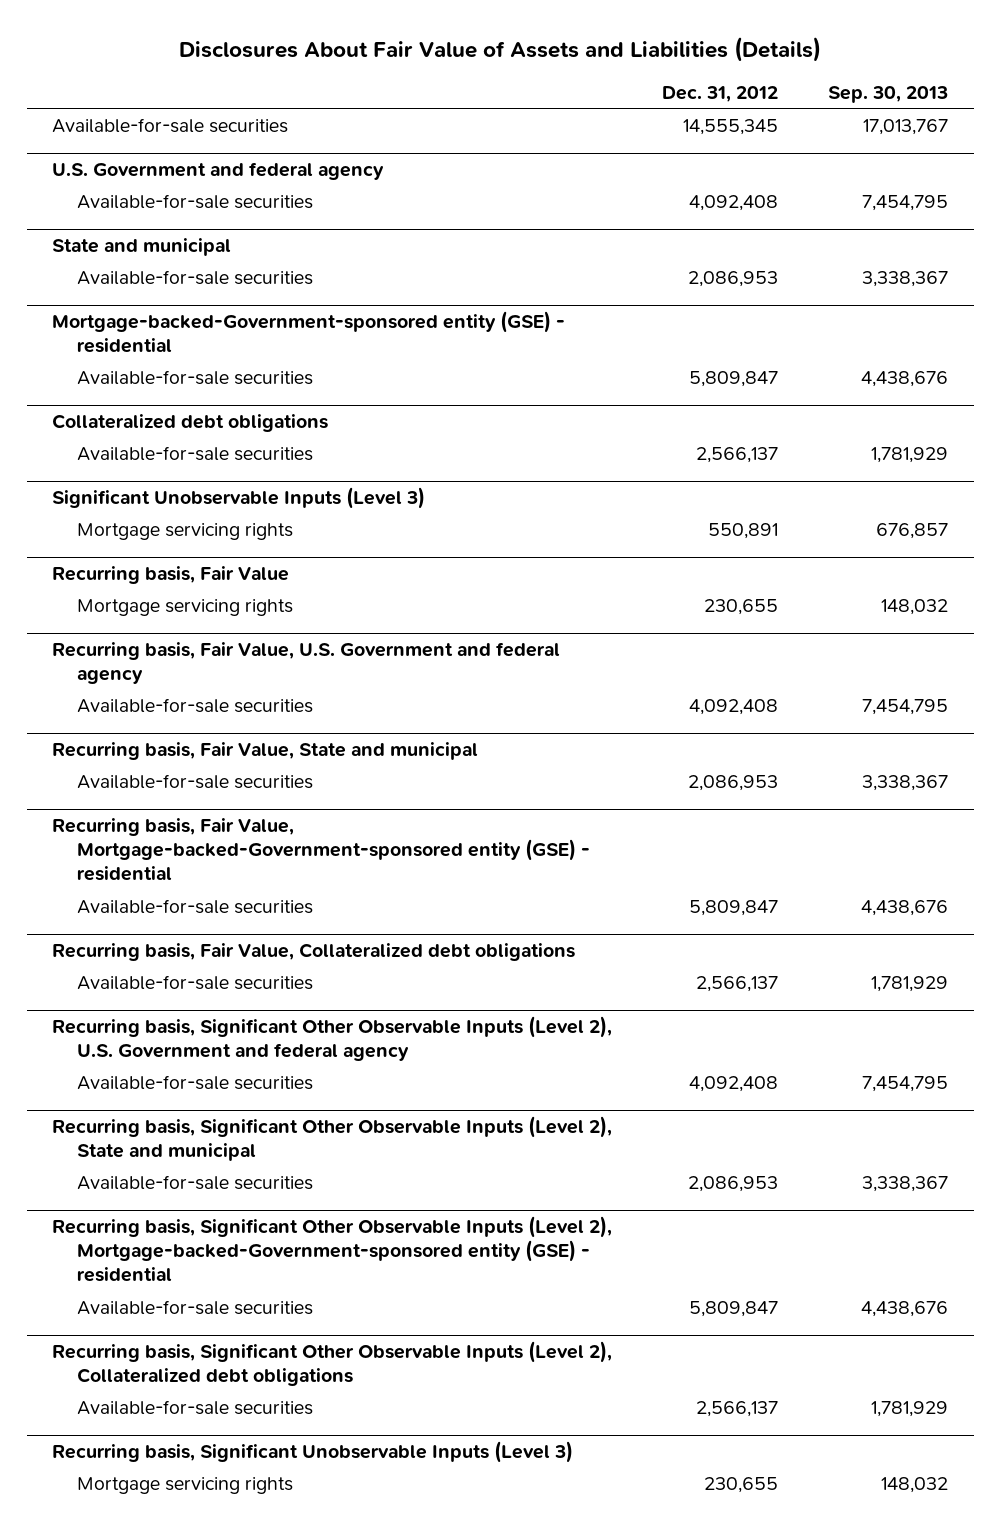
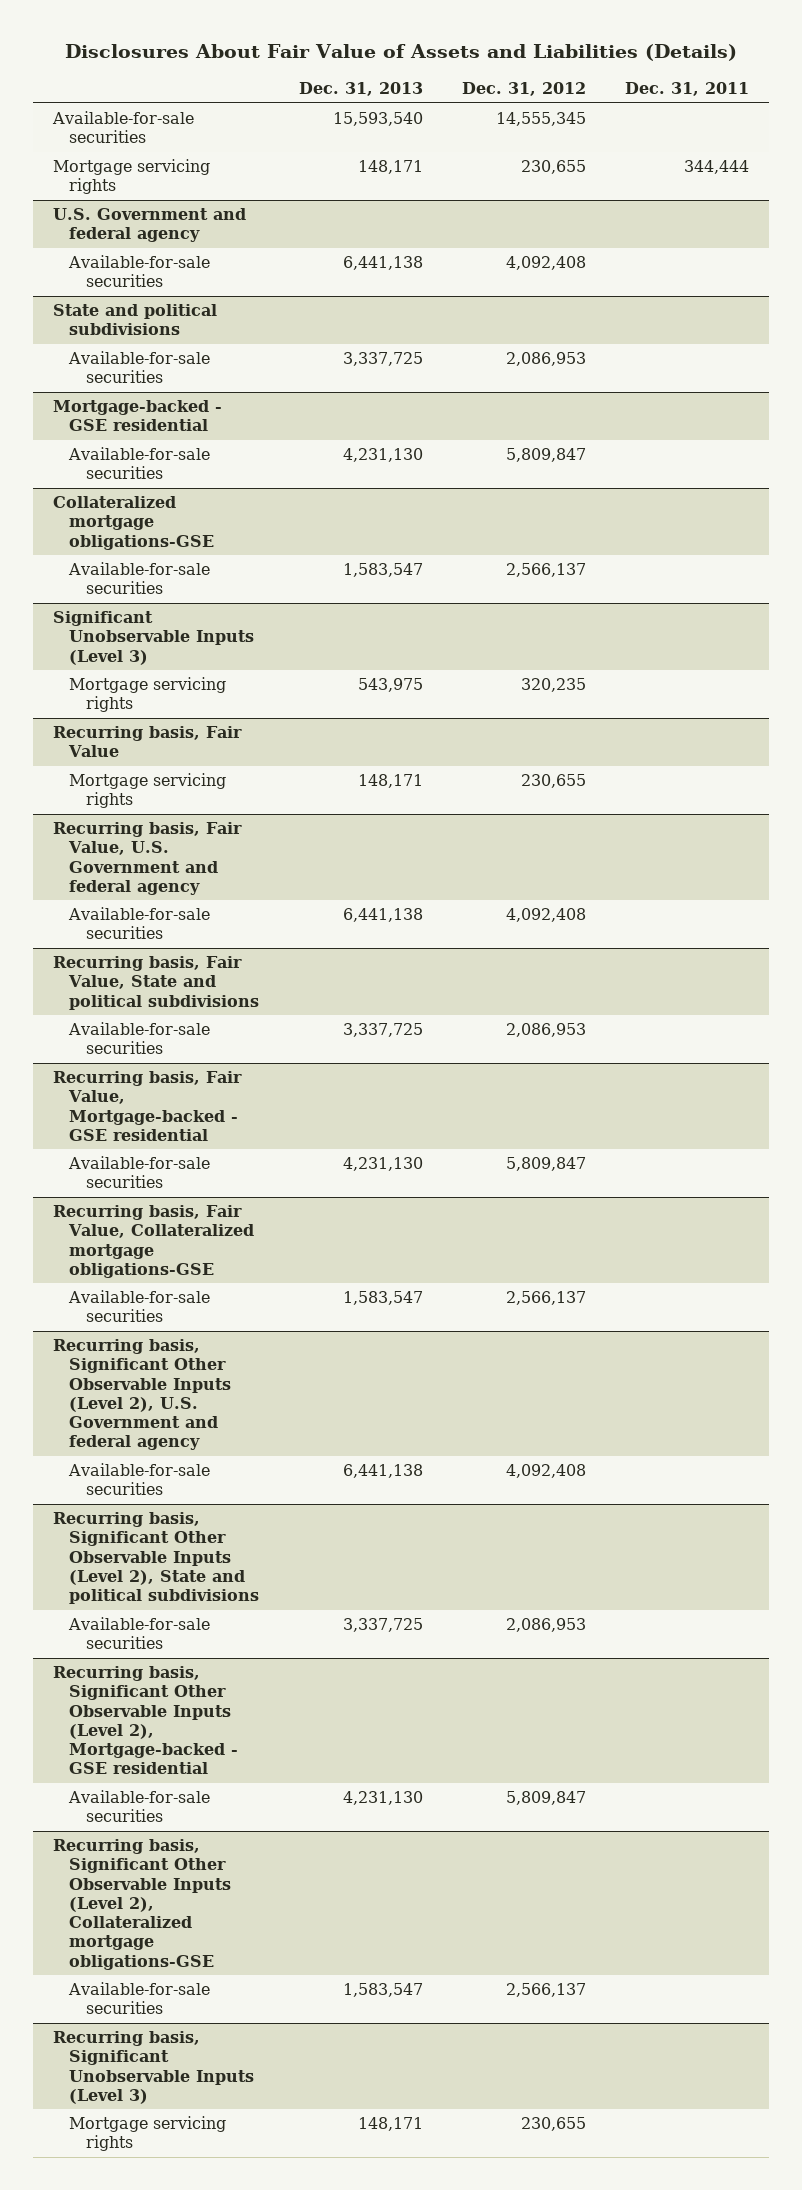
- | Dec. 31, 2012 | Sep. 30, 2013
+ | Dec. 31, 2013 | Dec. 31, 2012 | Dec. 31, 2011
+ Mortgage servicing rights | 148,171 | 230,655 | 344,444
- State and municipal
+ State and political subdivisions
- Mortgage-backed-Government-sponsored entity (GSE) - residential
+ Mortgage-backed - GSE residential
- Collateralized debt obligations
+ Collateralized mortgage obligations-GSE
@ Significant Unobservable Inputs (Level 3)
- Mortgage servicing rights | 550,891 | 676,857
+ Mortgage servicing rights | 543,975 | 320,235 |
- Recurring basis, Fair Value, State and municipal
+ Recurring basis, Fair Value, State and political subdivisions
- Recurring basis, Fair Value, Mortgage-backed-Government-sponsored entity (GSE) - residential
+ Recurring basis, Fair Value, Mortgage-backed - GSE residential
- Recurring basis, Fair Value, Collateralized debt obligations
+ Recurring basis, Fair Value, Collateralized mortgage obligations-GSE
- Recurring basis, Significant Other Observable Inputs (Level 2), State and municipal
+ Recurring basis, Significant Other Observable Inputs (Level 2), State and political subdivisions
- Recurring basis, Significant Other Observable Inputs (Level 2), Mortgage-backed-Government-sponsored entity (GSE) - residential
+ Recurring basis, Significant Other Observable Inputs (Level 2), Mortgage-backed - GSE residential
- Recurring basis, Significant Other Observable Inputs (Level 2), Collateralized debt obligations
+ Recurring basis, Significant Other Observable Inputs (Level 2), Collateralized mortgage obligations-GSE

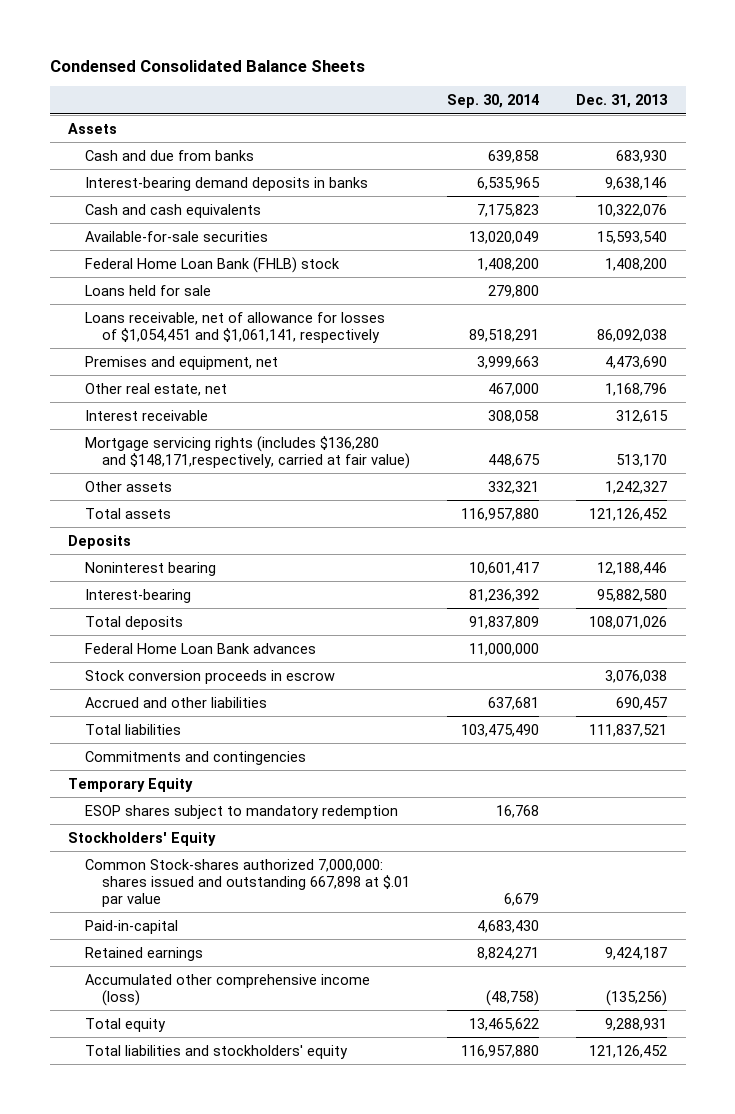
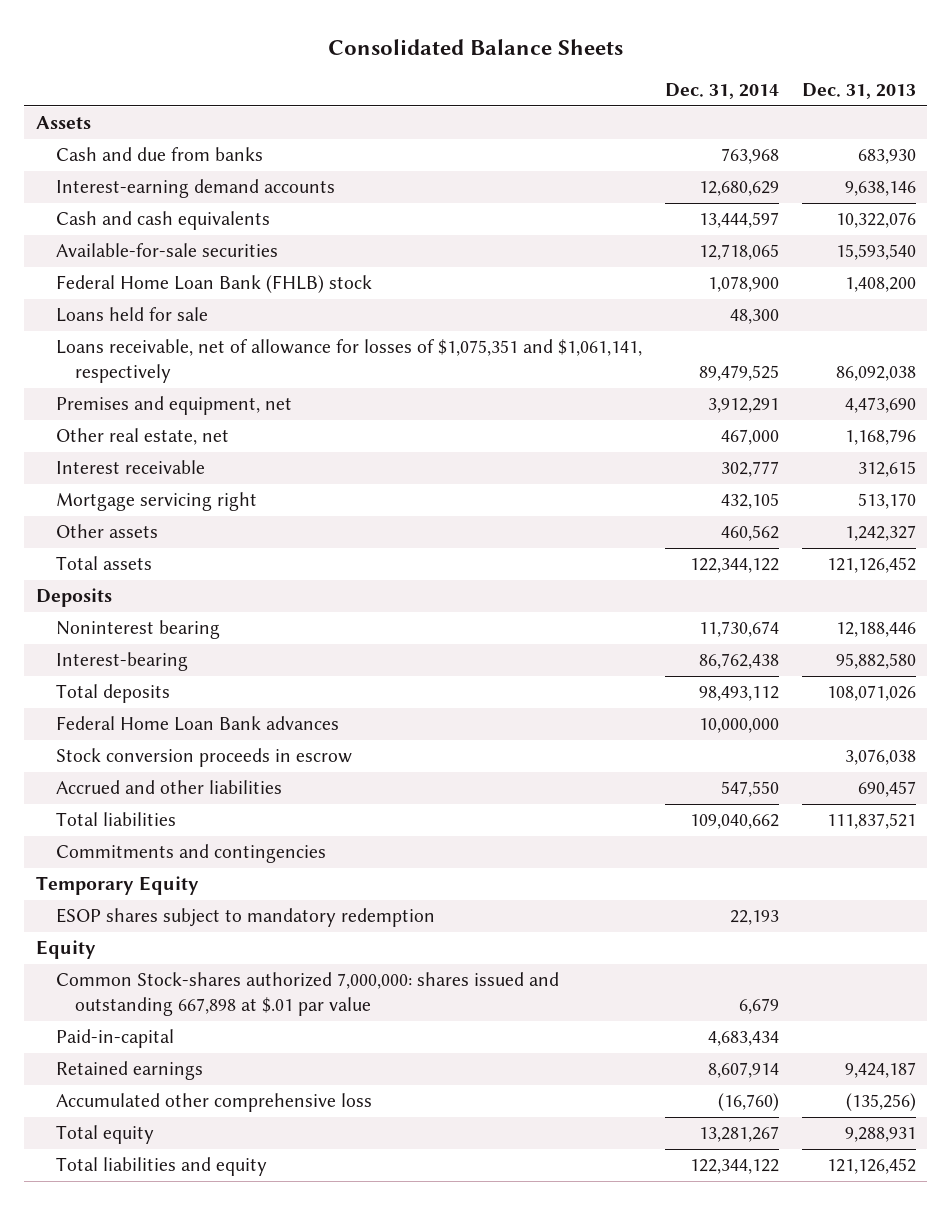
- Condensed Consolidated Balance Sheets
+ Consolidated Balance Sheets
- | Sep. 30, 2014 | Dec. 31, 2013
+ | Dec. 31, 2014 | Dec. 31, 2013
- Interest-bearing demand deposits in banks | 6,535,965 | 9,638,146
+ Interest-earning demand accounts | 12,680,629 | 9,638,146
- Loans receivable, net of allowance for losses of $1,054,451 and $1,061,141, respectively | 89,518,291 | 86,092,038
+ Loans receivable, net of allowance for losses of $1,075,351 and $1,061,141, respectively | 89,479,525 | 86,092,038
- Mortgage servicing rights (includes $136,280 and $148,171,respectively, carried at fair value) | 448,675 | 513,170
+ Mortgage servicing right | 432,105 | 513,170
- Stockholders' Equity
+ Equity
- Accumulated other comprehensive income (loss) | (48,758) | (135,256)
+ Accumulated other comprehensive loss | (16,760) | (135,256)
- Total liabilities and stockholders' equity | 116,957,880 | 121,126,452
+ Total liabilities and equity | 122,344,122 | 121,126,452

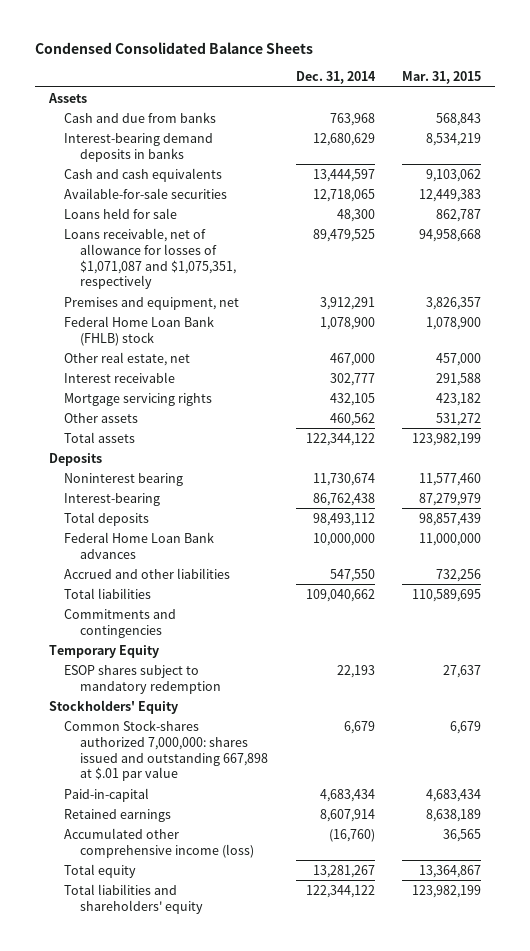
- Consolidated Balance Sheets
+ Condensed Consolidated Balance Sheets
- | Dec. 31, 2014 | Dec. 31, 2013
+ | Dec. 31, 2014 | Mar. 31, 2015
- Interest-earning demand accounts | 12,680,629 | 9,638,146
+ Interest-bearing demand deposits in banks | 12,680,629 | 8,534,219
- Loans receivable, net of allowance for losses of $1,075,351 and $1,061,141, respectively | 89,479,525 | 86,092,038
+ Loans receivable, net of allowance for losses of $1,071,087 and $1,075,351, respectively | 89,479,525 | 94,958,668
moved down: Federal Home Loan Bank (FHLB) stock | 1,078,900 | 1,078,900
- Mortgage servicing right | 432,105 | 513,170
+ Mortgage servicing rights | 432,105 | 423,182
- Stock conversion proceeds in escrow | | 3,076,038
- Equity
+ Stockholders' Equity
- Accumulated other comprehensive loss | (16,760) | (135,256)
+ Accumulated other comprehensive income (loss) | (16,760) | 36,565
- Total liabilities and equity | 122,344,122 | 121,126,452
+ Total liabilities and shareholders' equity | 122,344,122 | 123,982,199

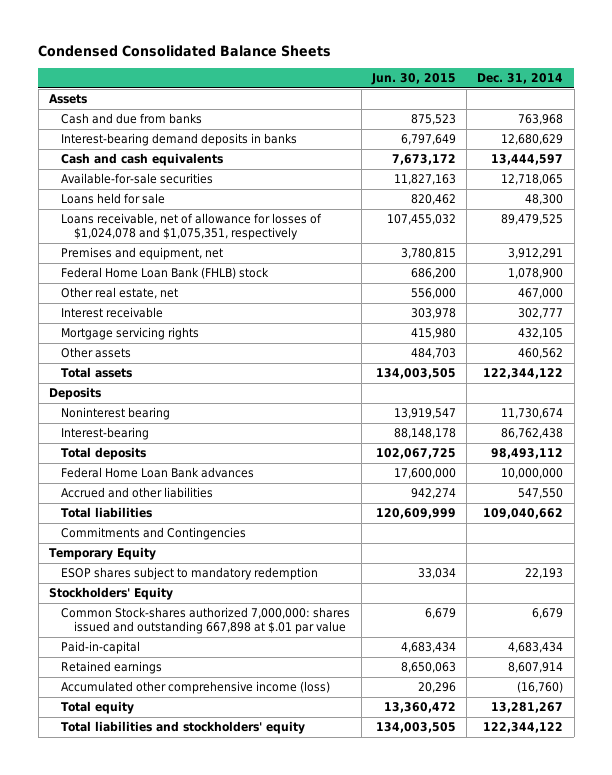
- | Dec. 31, 2014 | Mar. 31, 2015
+ | Jun. 30, 2015 | Dec. 31, 2014
- Loans receivable, net of allowance for losses of $1,071,087 and $1,075,351, respectively | 89,479,525 | 94,958,668
+ Loans receivable, net of allowance for losses of $1,024,078 and $1,075,351, respectively | 107,455,032 | 89,479,525
- Commitments and contingencies
+ Commitments and Contingencies
- Total liabilities and shareholders' equity | 122,344,122 | 123,982,199
+ Total liabilities and stockholders' equity | 134,003,505 | 122,344,122

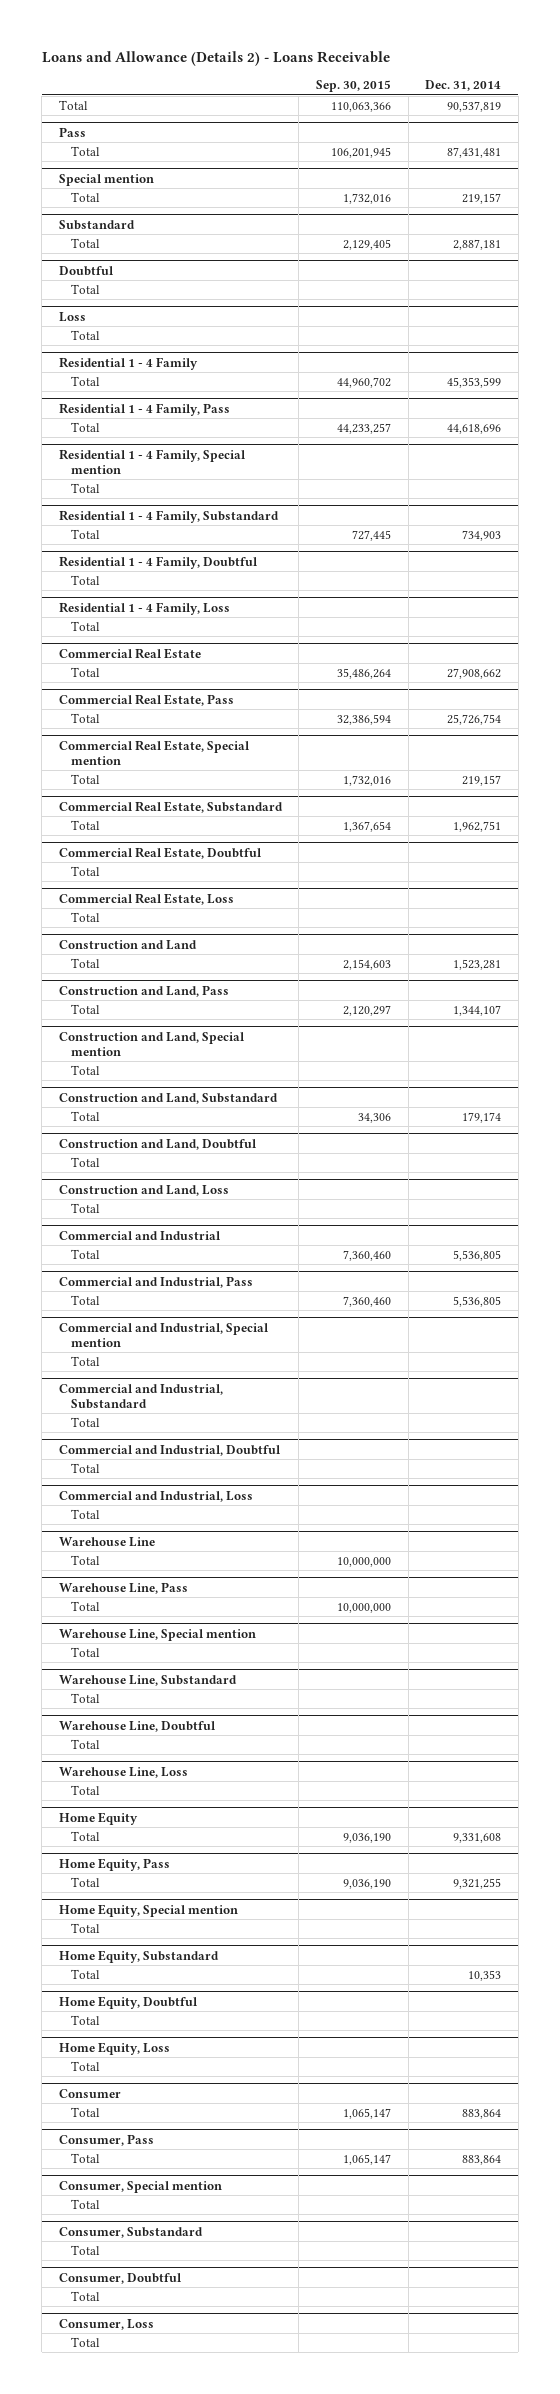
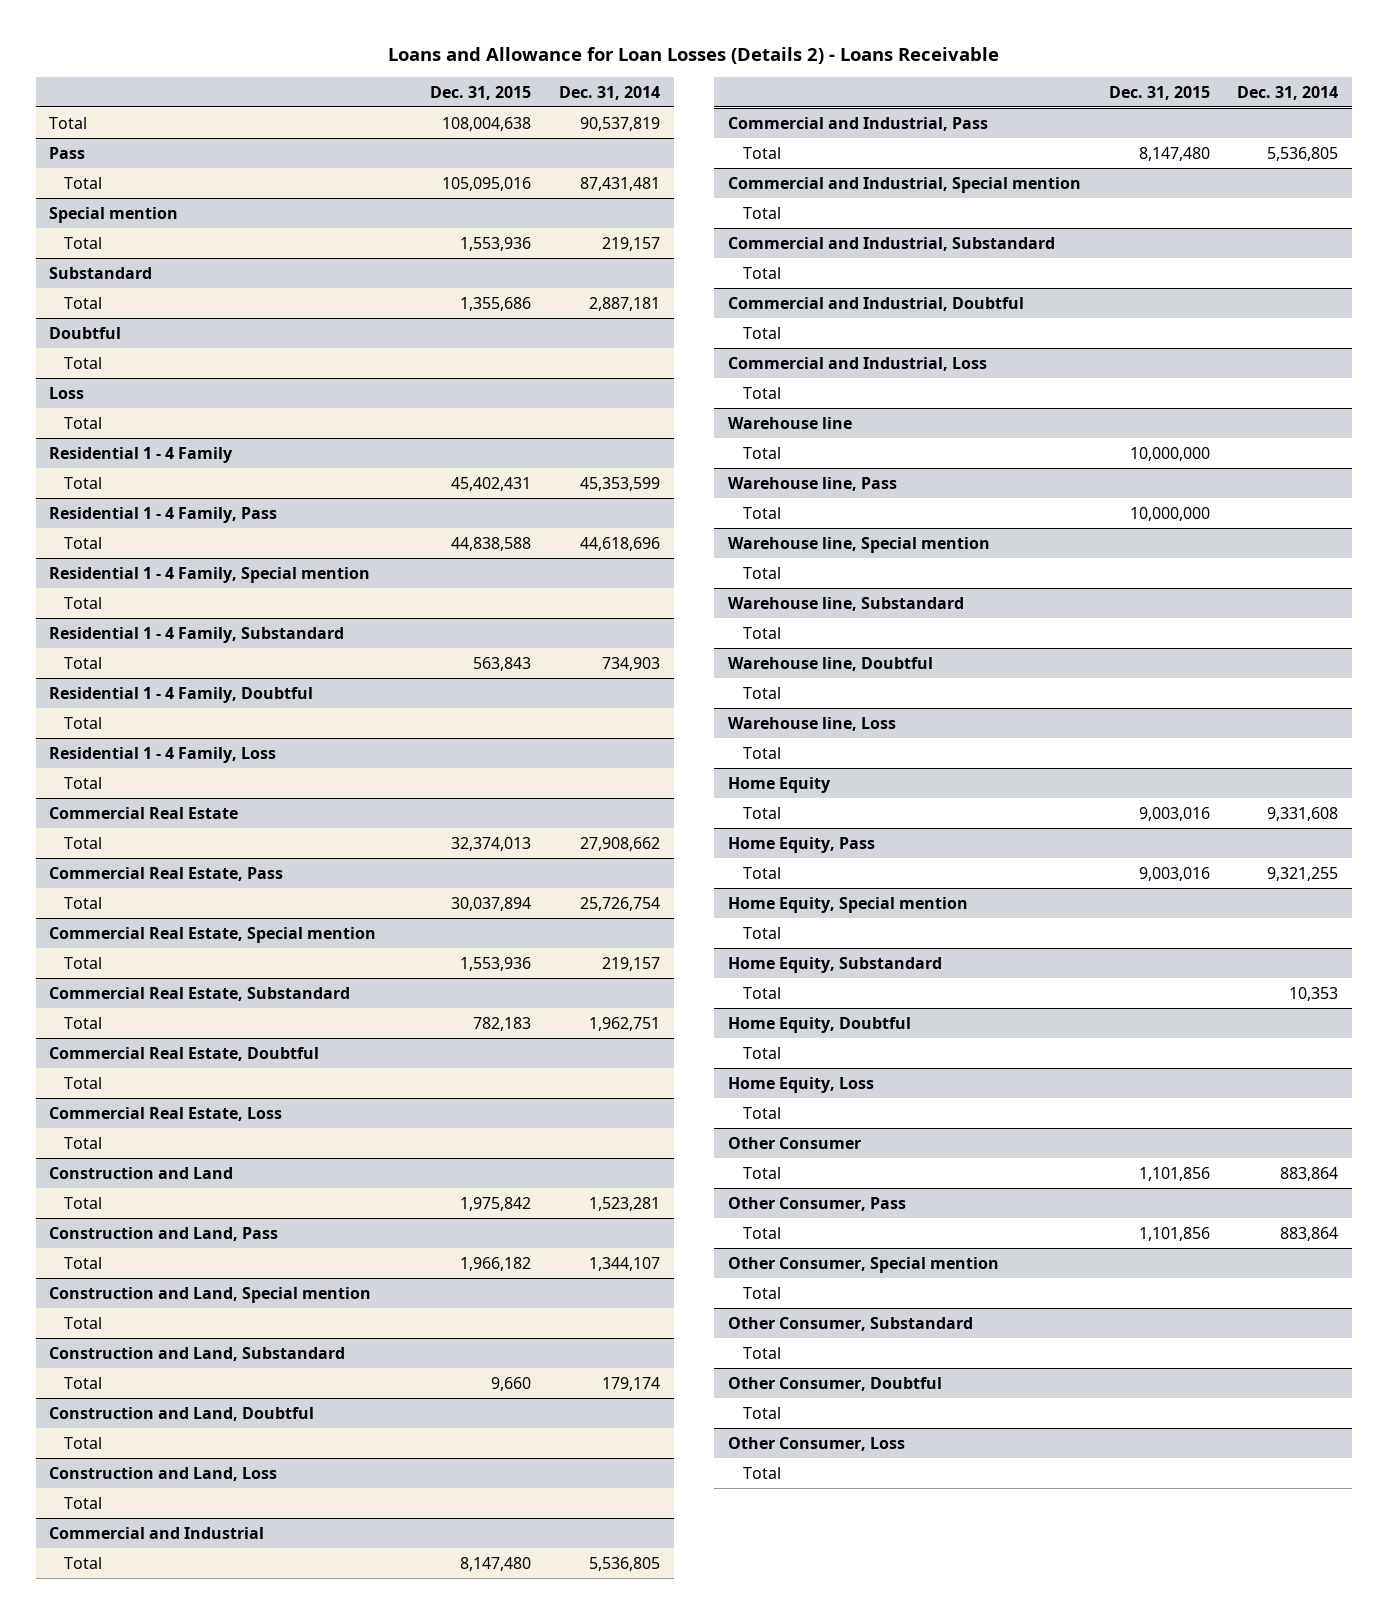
- Loans and Allowance (Details 2) - Loans Receivable
+ Loans and Allowance for Loan Losses (Details 2) - Loans Receivable
- | Sep. 30, 2015 | Dec. 31, 2014
+ | Dec. 31, 2015 | Dec. 31, 2014
- Warehouse Line
+ Warehouse line
- Warehouse Line, Pass
+ Warehouse line, Pass
- Warehouse Line, Special mention
+ Warehouse line, Special mention
- Warehouse Line, Substandard
+ Warehouse line, Substandard
- Warehouse Line, Doubtful
+ Warehouse line, Doubtful
- Warehouse Line, Loss
+ Warehouse line, Loss
- Consumer
+ Other Consumer
- Consumer, Pass
+ Other Consumer, Pass
- Consumer, Special mention
+ Other Consumer, Special mention
- Consumer, Substandard
+ Other Consumer, Substandard
- Consumer, Doubtful
+ Other Consumer, Doubtful
- Consumer, Loss
+ Other Consumer, Loss

